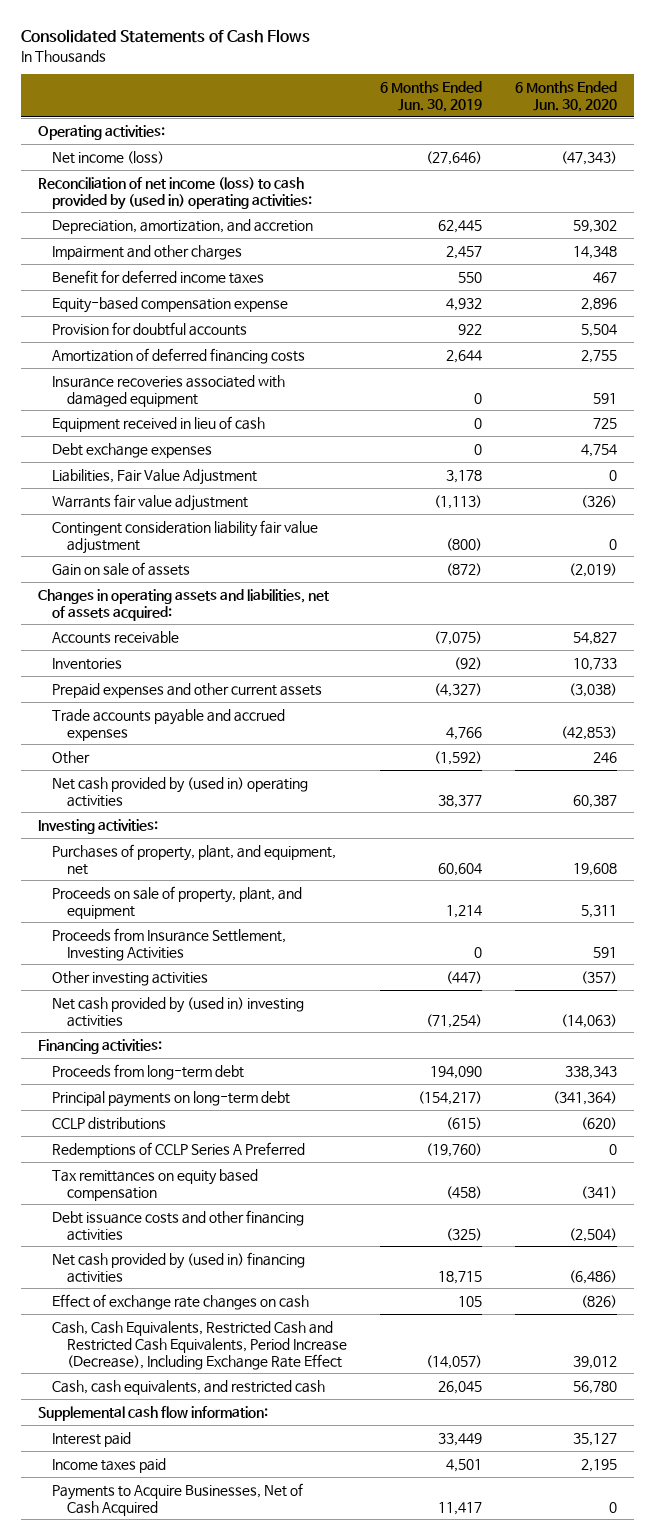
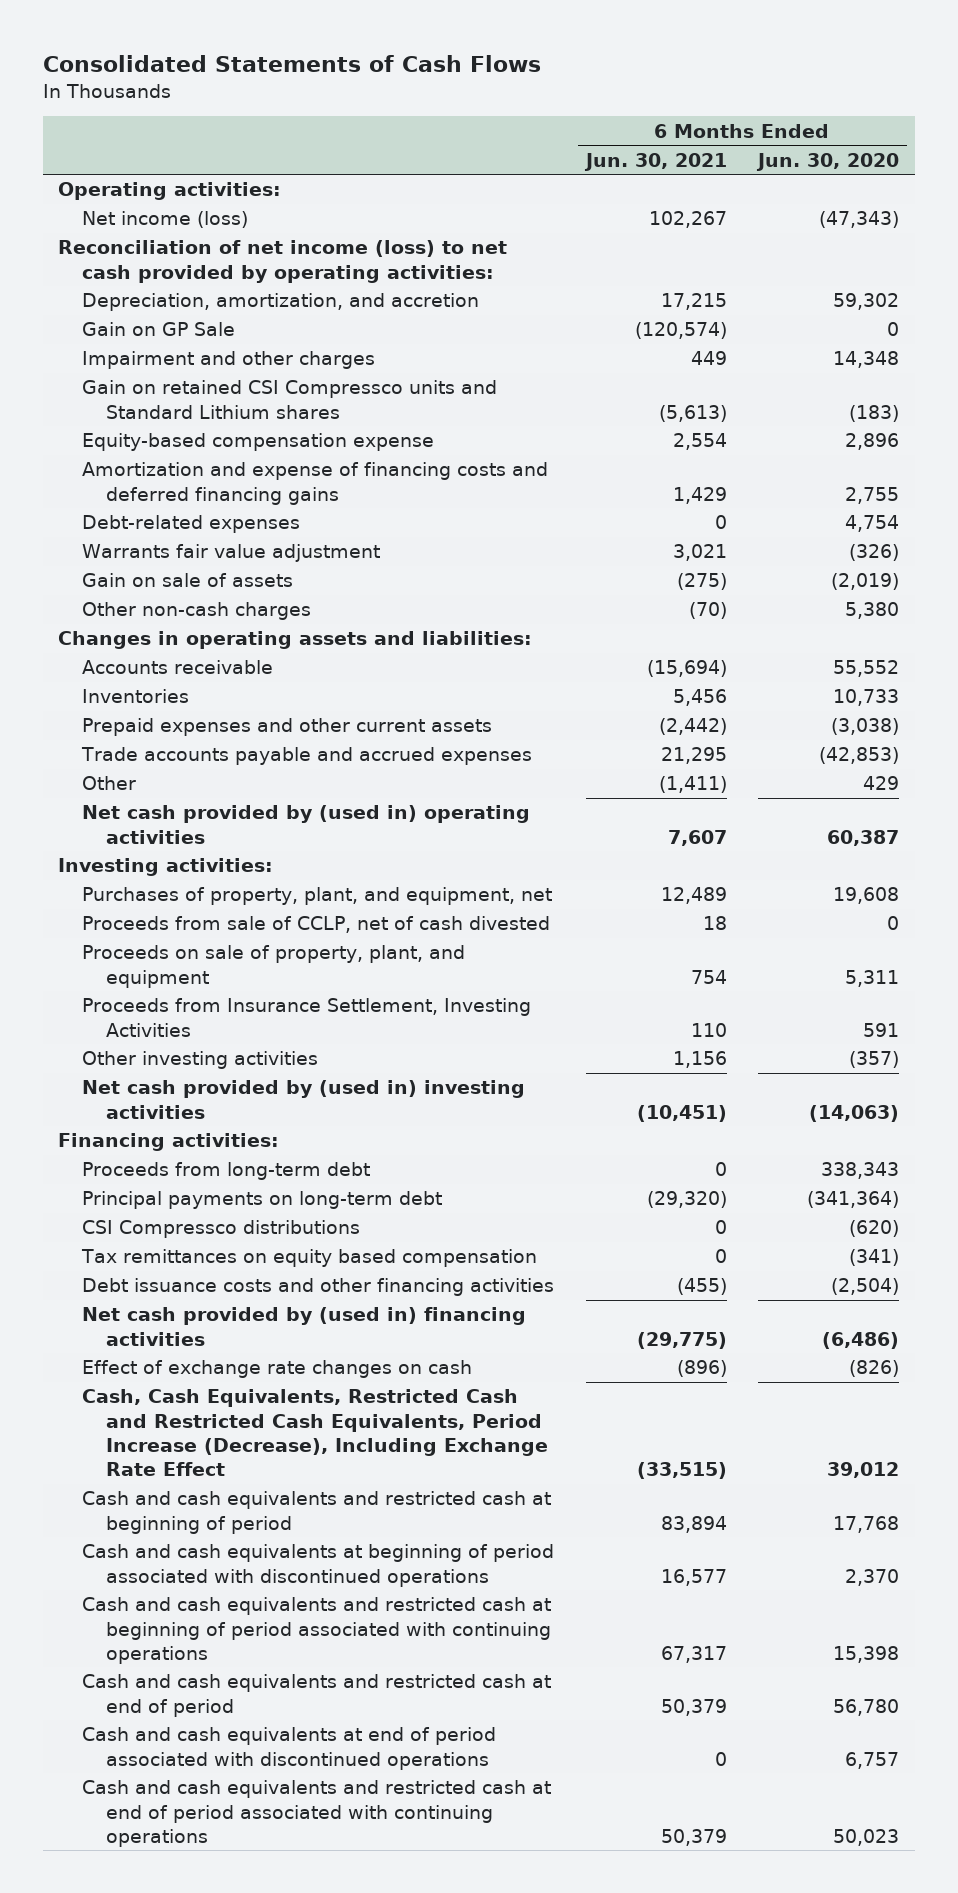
- | 6 Months Ended Jun. 30, 2019 | 6 Months Ended Jun. 30, 2020
+ | 6 Months Ended Jun. 30, 2021 | 6 Months Ended Jun. 30, 2020
- Reconciliation of net income (loss) to cash provided by (used in) operating activities:
+ Reconciliation of net income (loss) to net cash provided by operating activities:
+ Gain on GP Sale | (120,574) | 0
- Benefit for deferred income taxes | 550 | 467
+ Gain on retained CSI Compressco units and Standard Lithium shares | (5,613) | (183)
- Provision for doubtful accounts | 922 | 5,504
- Amortization of deferred financing costs | 2,644 | 2,755
- Insurance recoveries associated with damaged equipment | 0 | 591
- Equipment received in lieu of cash | 0 | 725
- Debt exchange expenses | 0 | 4,754
- Liabilities, Fair Value Adjustment | 3,178 | 0
+ Amortization and expense of financing costs and deferred financing gains | 1,429 | 2,755
+ Debt-related expenses | 0 | 4,754
- Contingent consideration liability fair value adjustment | (800) | 0
- Changes in operating assets and liabilities, net of assets acquired:
- Accounts receivable | (7,075) | 54,827
+ Other non-cash charges | (70) | 5,380
+ Changes in operating assets and liabilities:
+ Accounts receivable | (15,694) | 55,552
- Other | (1,592) | 246
+ Other | (1,411) | 429
+ Proceeds from sale of CCLP, net of cash divested | 18 | 0
- CCLP distributions | (615) | (620)
- Redemptions of CCLP Series A Preferred | (19,760) | 0
+ CSI Compressco distributions | 0 | (620)
- Cash, cash equivalents, and restricted cash | 26,045 | 56,780
- Supplemental cash flow information:
- Interest paid | 33,449 | 35,127
- Income taxes paid | 4,501 | 2,195
- Payments to Acquire Businesses, Net of Cash Acquired | 11,417 | 0
+ Cash and cash equivalents and restricted cash at beginning of period | 83,894 | 17,768
+ Cash and cash equivalents at beginning of period associated with discontinued operations | 16,577 | 2,370
+ Cash and cash equivalents and restricted cash at beginning of period associated with continuing operations | 67,317 | 15,398
+ Cash and cash equivalents and restricted cash at end of period | 50,379 | 56,780
+ Cash and cash equivalents at end of period associated with discontinued operations | 0 | 6,757
+ Cash and cash equivalents and restricted cash at end of period associated with continuing operations | 50,379 | 50,023

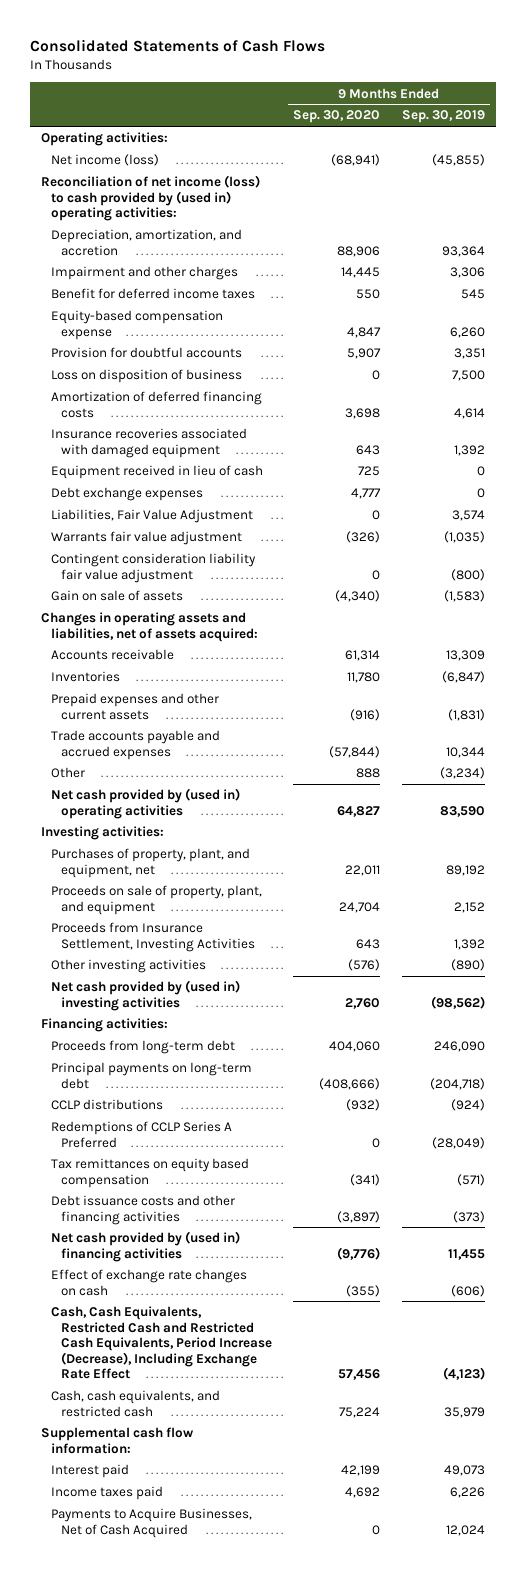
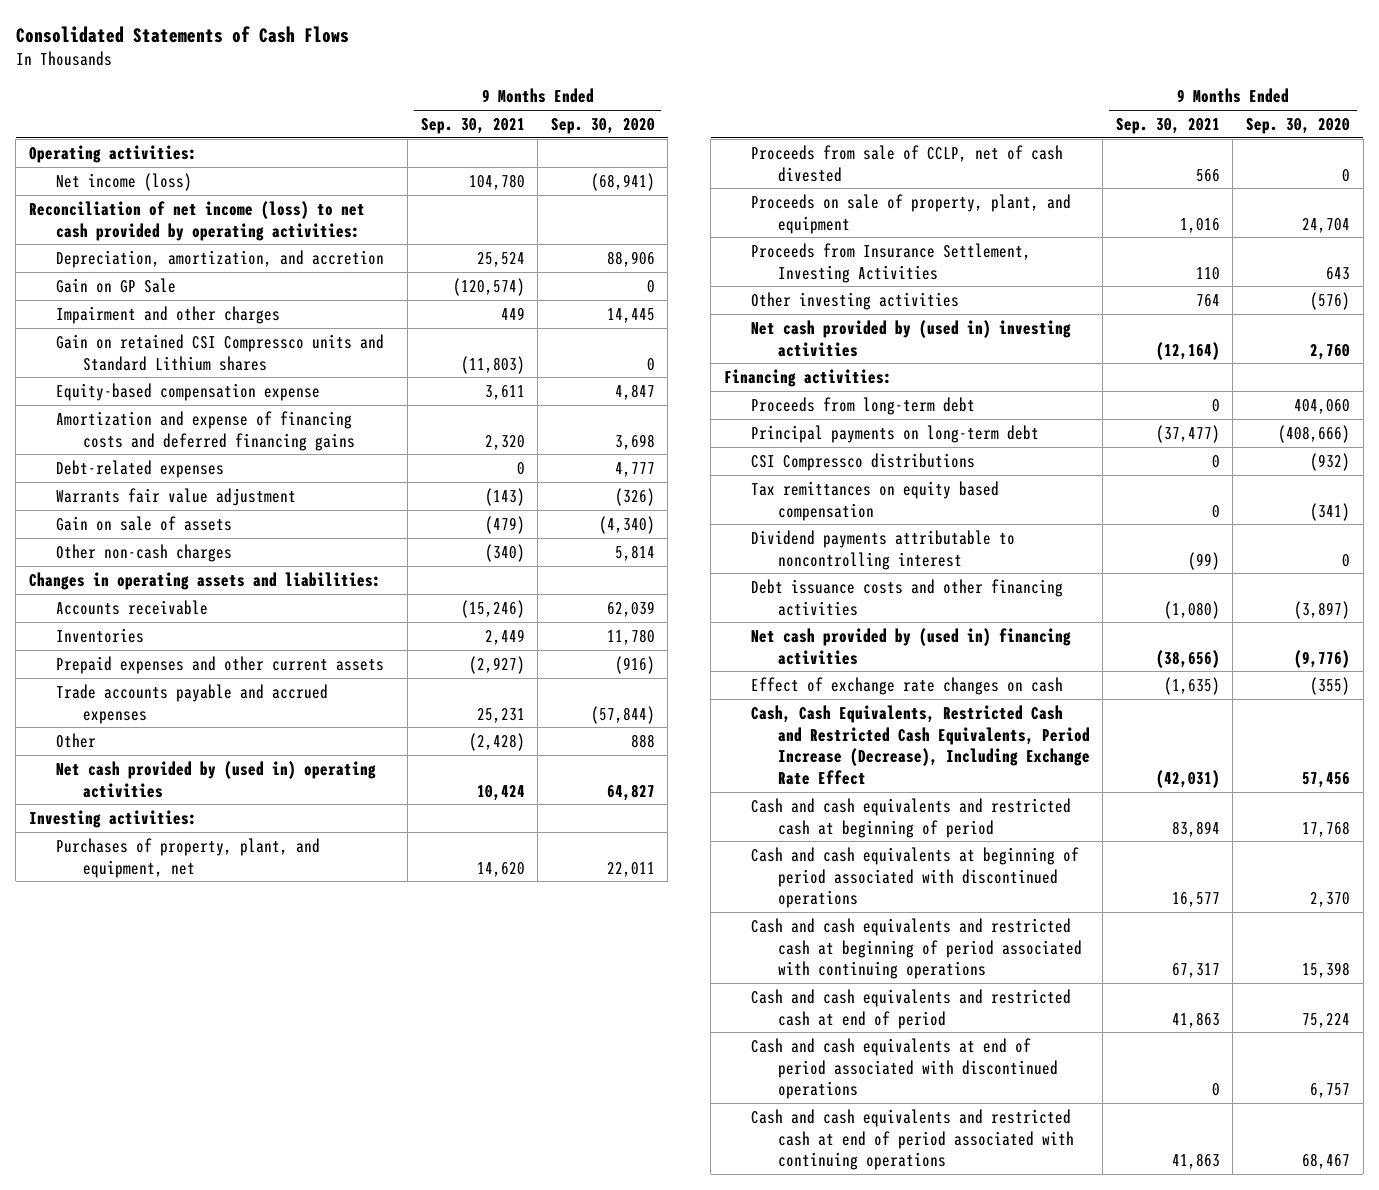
- | 9 Months Ended Sep. 30, 2020 | 9 Months Ended Sep. 30, 2019
+ | 9 Months Ended Sep. 30, 2021 | 9 Months Ended Sep. 30, 2020
- Reconciliation of net income (loss) to cash provided by (used in) operating activities:
+ Reconciliation of net income (loss) to net cash provided by operating activities:
+ Gain on GP Sale | (120,574) | 0
- Benefit for deferred income taxes | 550 | 545
+ Gain on retained CSI Compressco units and Standard Lithium shares | (11,803) | 0
- Provision for doubtful accounts | 5,907 | 3,351
- Loss on disposition of business | 0 | 7,500
- Amortization of deferred financing costs | 3,698 | 4,614
- Insurance recoveries associated with damaged equipment | 643 | 1,392
- Equipment received in lieu of cash | 725 | 0
- Debt exchange expenses | 4,777 | 0
- Liabilities, Fair Value Adjustment | 0 | 3,574
+ Amortization and expense of financing costs and deferred financing gains | 2,320 | 3,698
+ Debt-related expenses | 0 | 4,777
- Contingent consideration liability fair value adjustment | 0 | (800)
- Changes in operating assets and liabilities, net of assets acquired:
- Accounts receivable | 61,314 | 13,309
+ Other non-cash charges | (340) | 5,814
+ Changes in operating assets and liabilities:
+ Accounts receivable | (15,246) | 62,039
+ Proceeds from sale of CCLP, net of cash divested | 566 | 0
- CCLP distributions | (932) | (924)
- Redemptions of CCLP Series A Preferred | 0 | (28,049)
+ CSI Compressco distributions | 0 | (932)
+ Dividend payments attributable to noncontrolling interest | (99) | 0
- Cash, cash equivalents, and restricted cash | 75,224 | 35,979
- Supplemental cash flow information:
- Interest paid | 42,199 | 49,073
- Income taxes paid | 4,692 | 6,226
- Payments to Acquire Businesses, Net of Cash Acquired | 0 | 12,024
+ Cash and cash equivalents and restricted cash at beginning of period | 83,894 | 17,768
+ Cash and cash equivalents at beginning of period associated with discontinued operations | 16,577 | 2,370
+ Cash and cash equivalents and restricted cash at beginning of period associated with continuing operations | 67,317 | 15,398
+ Cash and cash equivalents and restricted cash at end of period | 41,863 | 75,224
+ Cash and cash equivalents at end of period associated with discontinued operations | 0 | 6,757
+ Cash and cash equivalents and restricted cash at end of period associated with continuing operations | 41,863 | 68,467

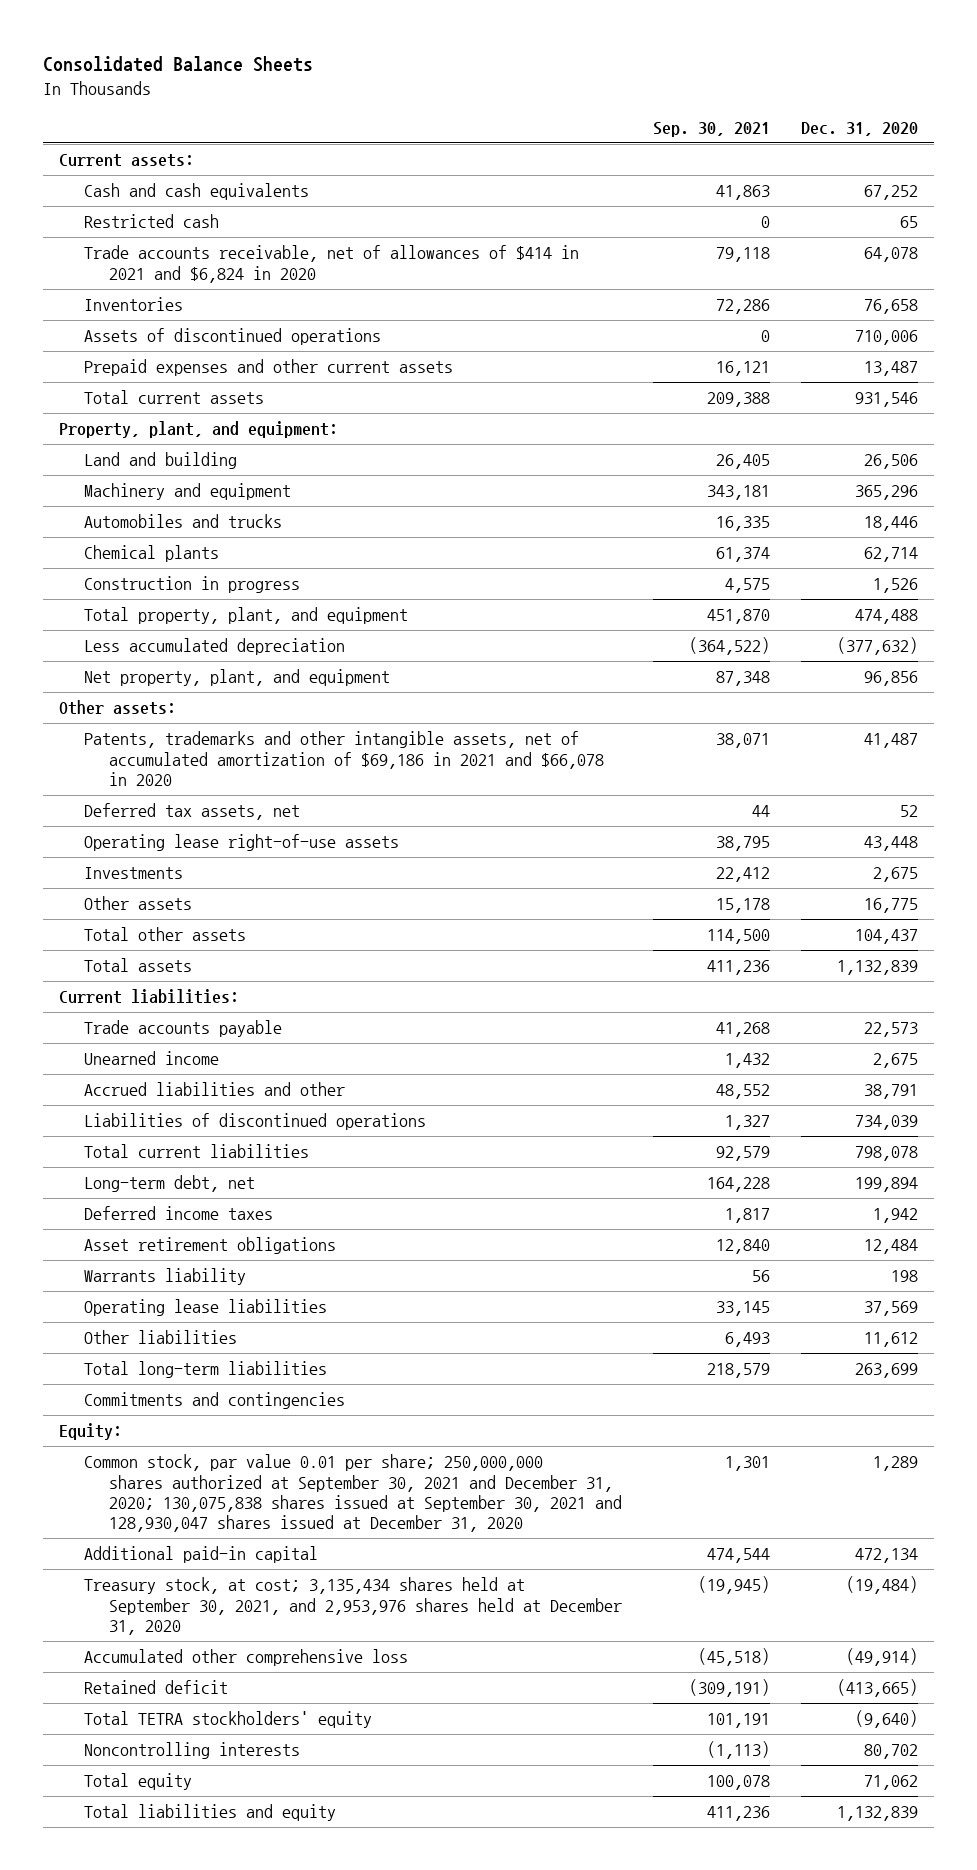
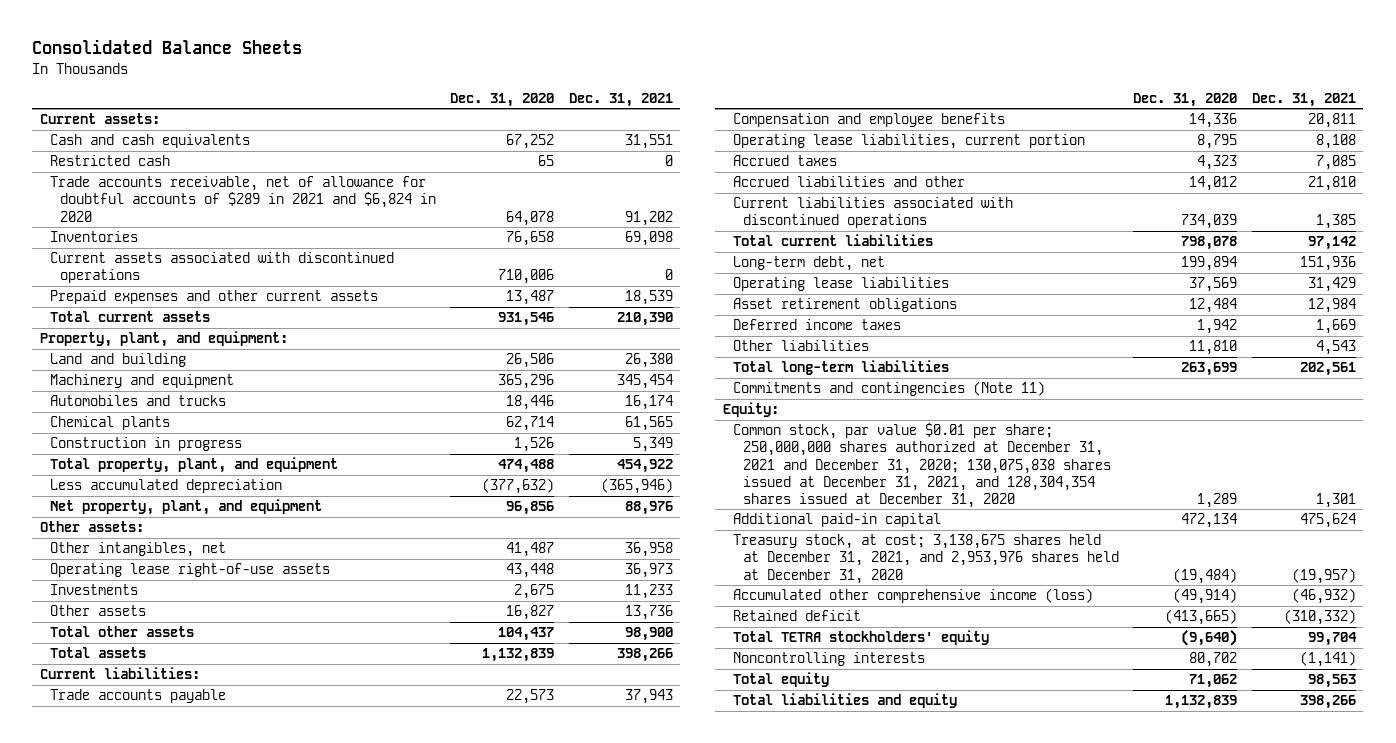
- | Sep. 30, 2021 | Dec. 31, 2020
+ | Dec. 31, 2020 | Dec. 31, 2021
- Trade accounts receivable, net of allowances of $414 in 2021 and $6,824 in 2020 | 79,118 | 64,078
+ Trade accounts receivable, net of allowance for doubtful accounts of $289 in 2021 and $6,824 in 2020 | 64,078 | 91,202
- Assets of discontinued operations | 0 | 710,006
+ Current assets associated with discontinued operations | 710,006 | 0
- Patents, trademarks and other intangible assets, net of accumulated amortization of $69,186 in 2021 and $66,078 in 2020 | 38,071 | 41,487
- Deferred tax assets, net | 44 | 52
+ Other intangibles, net | 41,487 | 36,958
- Other assets | 15,178 | 16,775
+ Other assets | 16,827 | 13,736
- Unearned income | 1,432 | 2,675
- Accrued liabilities and other | 48,552 | 38,791
- Liabilities of discontinued operations | 1,327 | 734,039
+ Compensation and employee benefits | 14,336 | 20,811
+ Operating lease liabilities, current portion | 8,795 | 8,108
+ Accrued taxes | 4,323 | 7,085
+ Accrued liabilities and other | 14,012 | 21,810
+ Current liabilities associated with discontinued operations | 734,039 | 1,385
- Warrants liability | 56 | 198
- Other liabilities | 6,493 | 11,612
moved down: Asset retirement obligations | 12,484 | 12,984
moved down: Deferred income taxes | 1,942 | 1,669
+ Other liabilities | 11,810 | 4,543
- Commitments and contingencies
+ Commitments and contingencies (Note 11)
- Common stock, par value 0.01 per share; 250,000,000 shares authorized at September 30, 2021 and December 31, 2020; 130,075,838 shares issued at September 30, 2021 and 128,930,047 shares issued at December 31, 2020 | 1,301 | 1,289
+ Common stock, par value $0.01 per share; 250,000,000 shares authorized at December 31, 2021 and December 31, 2020; 130,075,838 shares issued at December 31, 2021, and 128,304,354 shares issued at December 31, 2020 | 1,289 | 1,301
- Treasury stock, at cost; 3,135,434 shares held at September 30, 2021, and 2,953,976 shares held at December 31, 2020 | (19,945) | (19,484)
- Accumulated other comprehensive loss | (45,518) | (49,914)
+ Treasury stock, at cost; 3,138,675 shares held at December 31, 2021, and 2,953,976 shares held at December 31, 2020 | (19,484) | (19,957)
+ Accumulated other comprehensive income (loss) | (49,914) | (46,932)

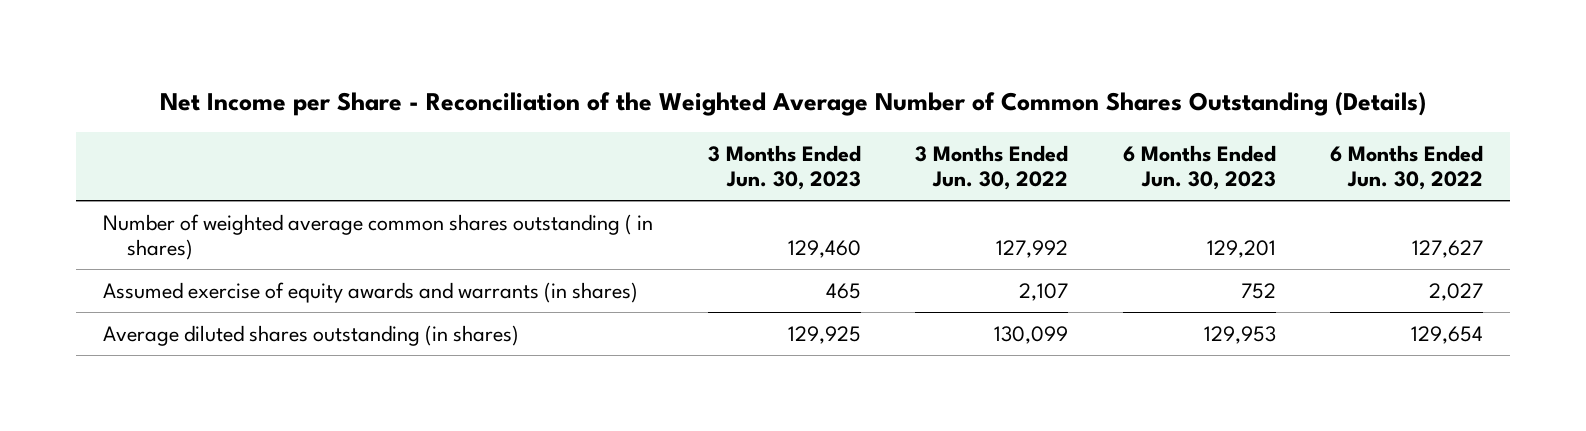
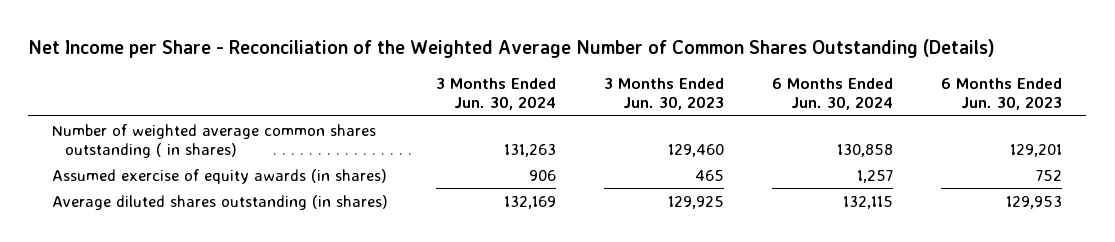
- | 3 Months Ended Jun. 30, 2023 | 3 Months Ended Jun. 30, 2022 | 6 Months Ended Jun. 30, 2023 | 6 Months Ended Jun. 30, 2022
+ | 3 Months Ended Jun. 30, 2024 | 3 Months Ended Jun. 30, 2023 | 6 Months Ended Jun. 30, 2024 | 6 Months Ended Jun. 30, 2023
- Assumed exercise of equity awards and warrants (in shares) | 465 | 2,107 | 752 | 2,027
+ Assumed exercise of equity awards (in shares) | 906 | 465 | 1,257 | 752

